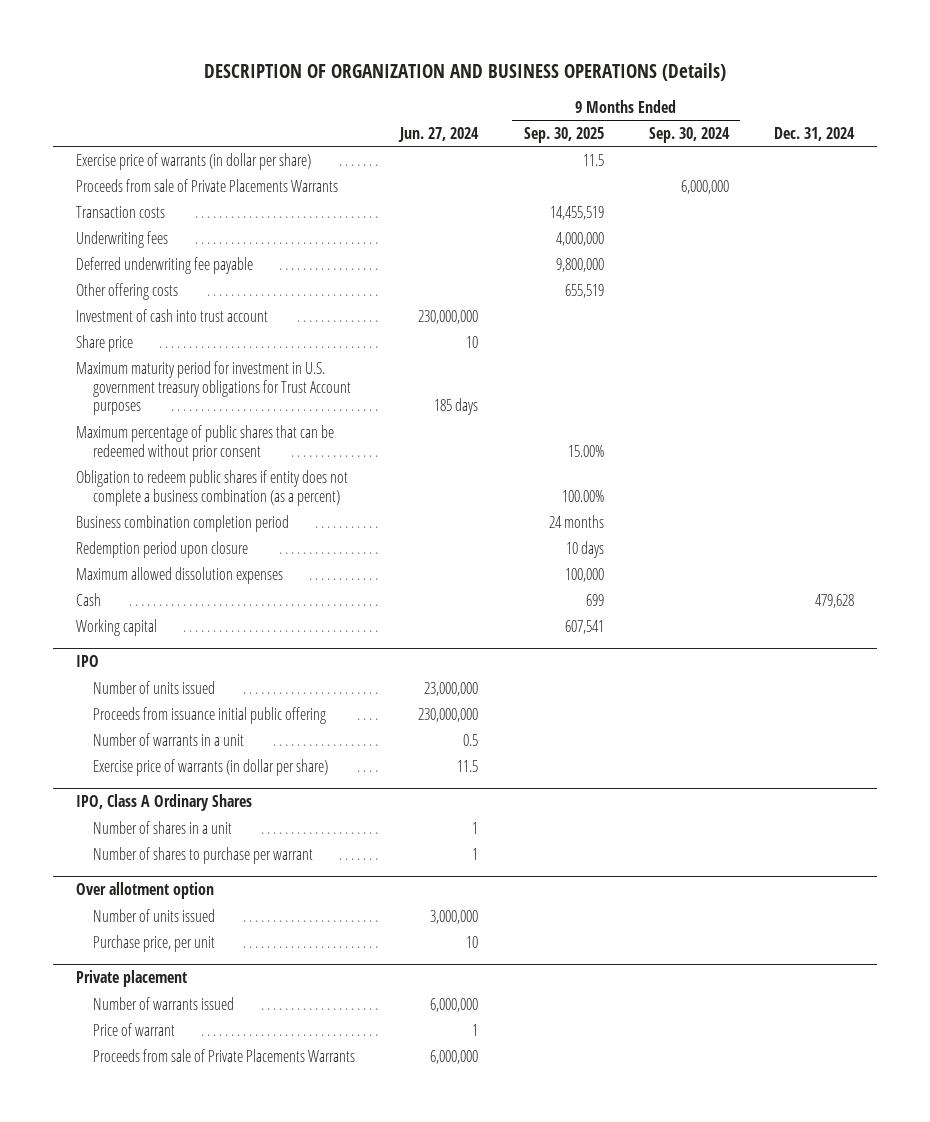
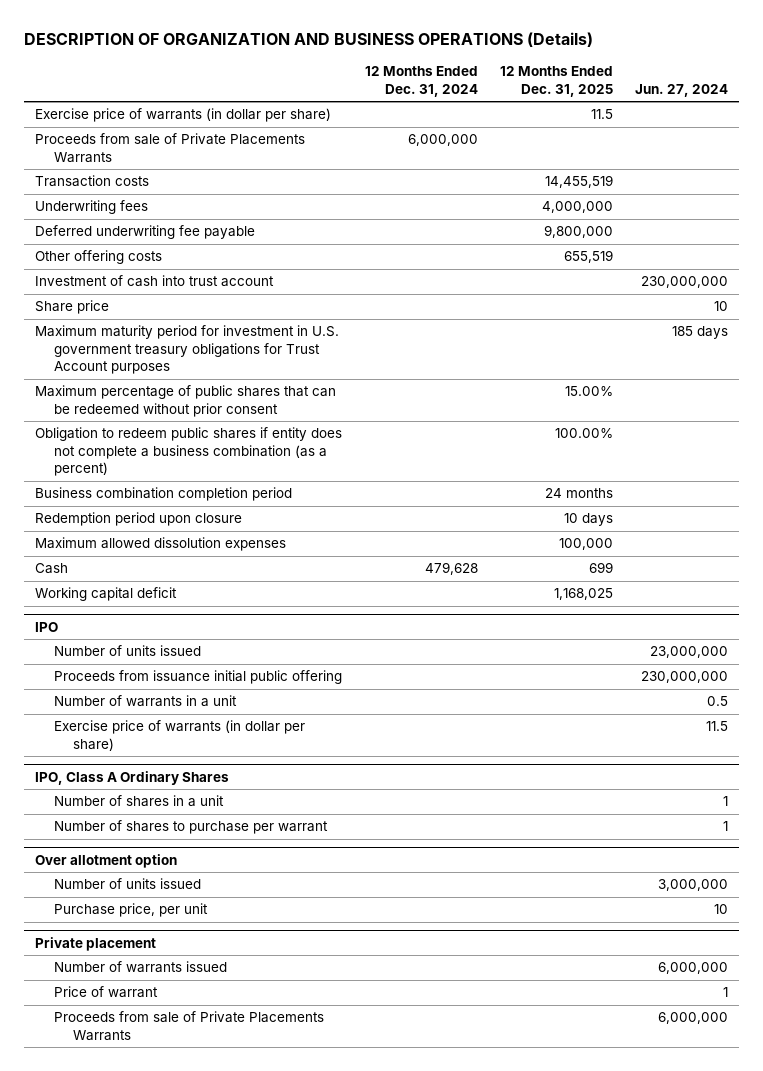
- | Jun. 27, 2024 | 9 Months Ended Sep. 30, 2025 | 9 Months Ended Sep. 30, 2024 | Dec. 31, 2024
+ | 12 Months Ended Dec. 31, 2024 | 12 Months Ended Dec. 31, 2025 | Jun. 27, 2024
- Working capital | | 607,541 | |
+ Working capital deficit | | 1,168,025 |

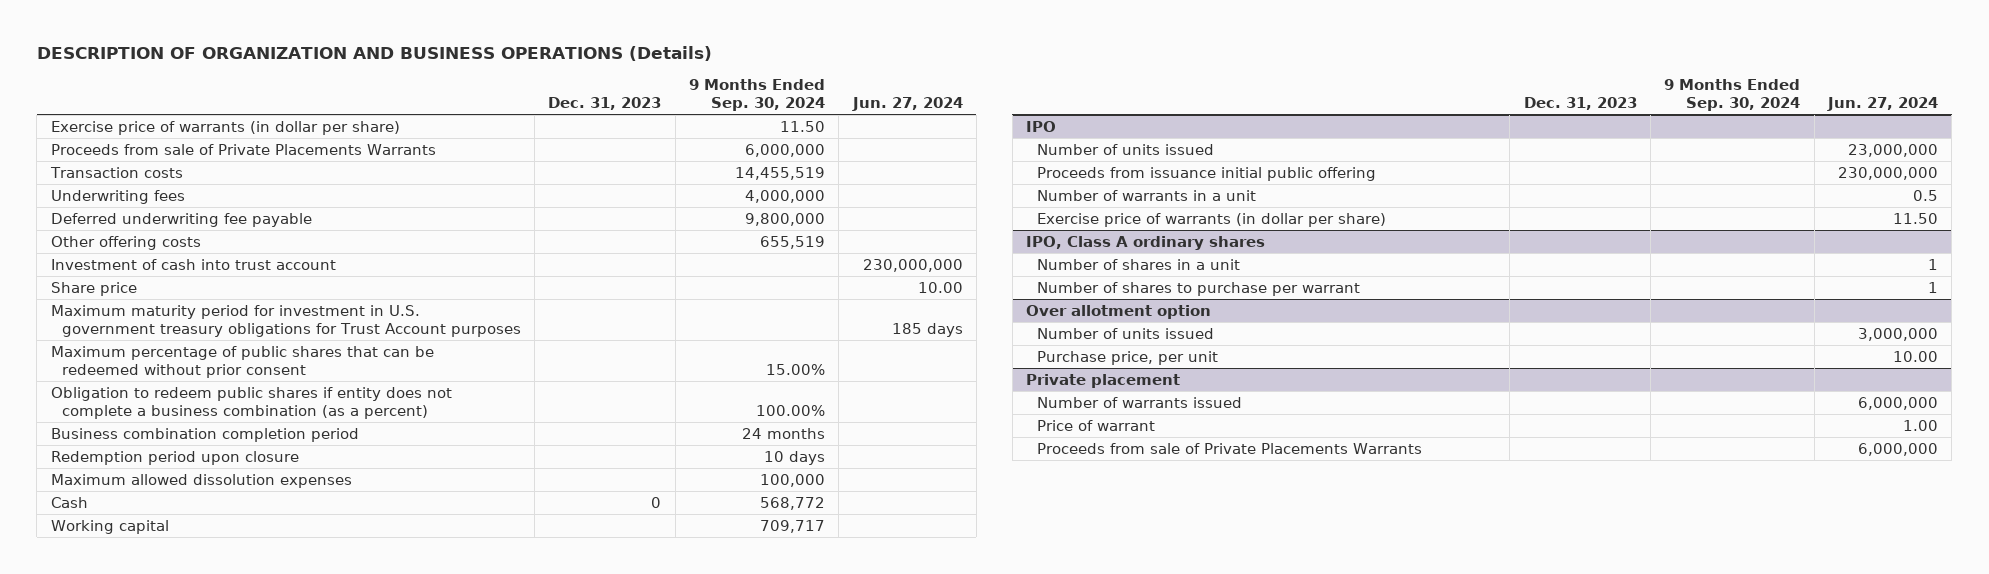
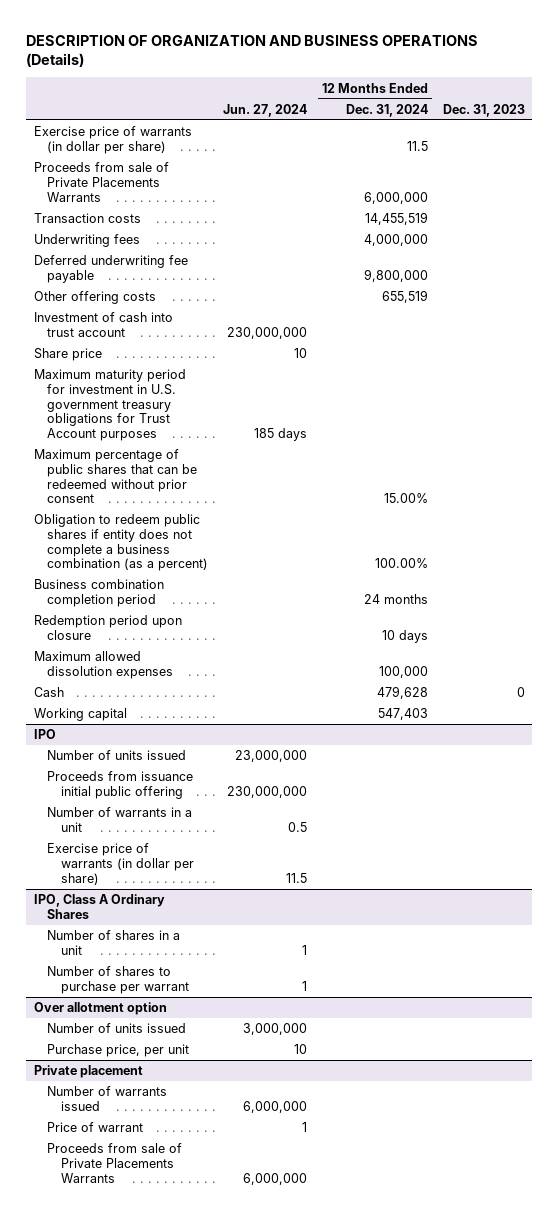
- | Dec. 31, 2023 | 9 Months Ended Sep. 30, 2024 | Jun. 27, 2024
+ | Jun. 27, 2024 | 12 Months Ended Dec. 31, 2024 | Dec. 31, 2023
- Share price | | | 10.00
+ Share price | 10 | |
@ IPO
- Exercise price of warrants (in dollar per share) | | | 11.50
- IPO, Class A ordinary shares
@ IPO
+ Exercise price of warrants (in dollar per share) | 11.5 | |
+ IPO, Class A Ordinary Shares
@ Over allotment option
- Purchase price, per unit | | | 10.00
+ Purchase price, per unit | 10 | |
@ Private placement
- Price of warrant | | | 1.00
+ Price of warrant | 1 | |

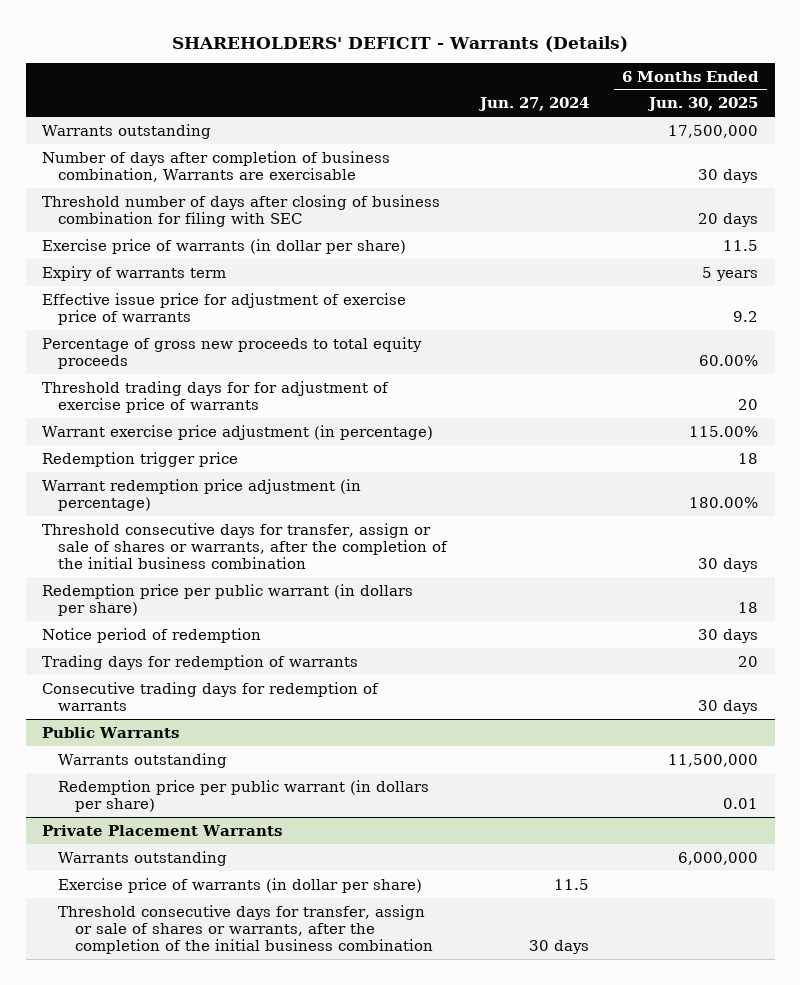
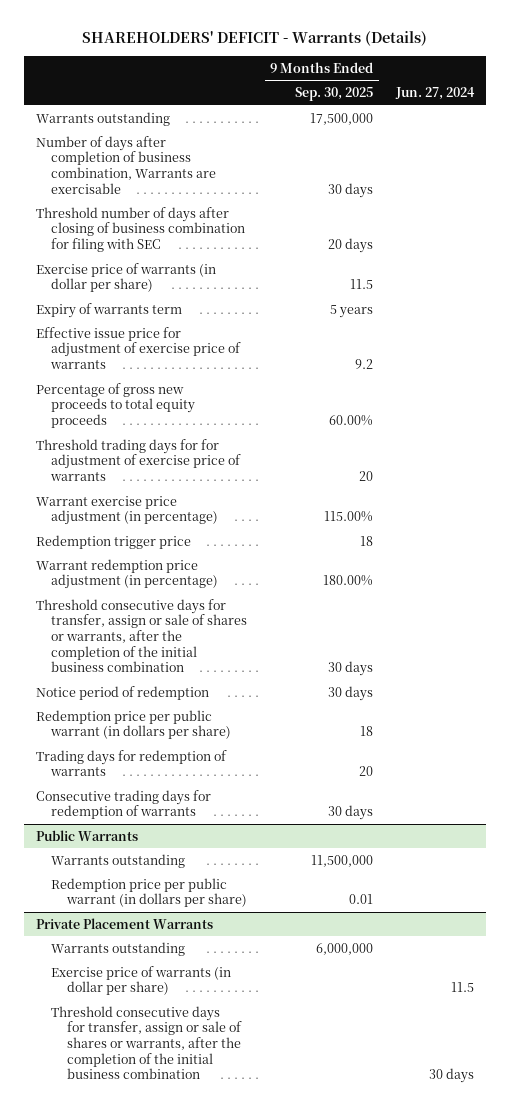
- | Jun. 27, 2024 | 6 Months Ended Jun. 30, 2025
+ | 9 Months Ended Sep. 30, 2025 | Jun. 27, 2024
moved down: Redemption price per public warrant (in dollars per share) | 18 |

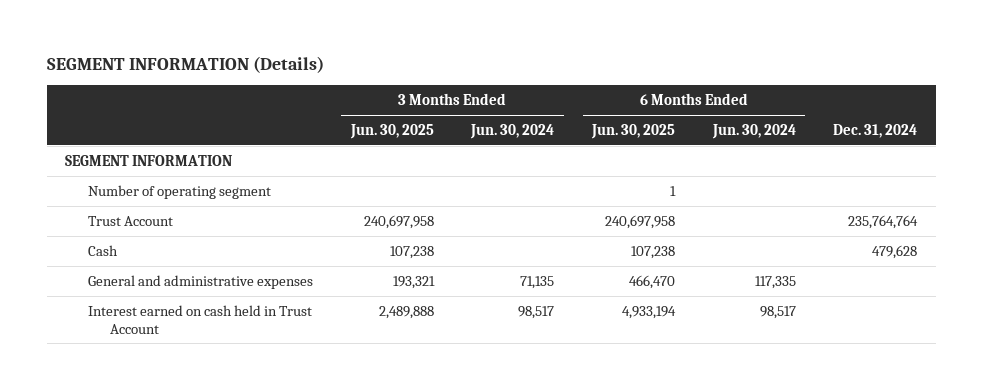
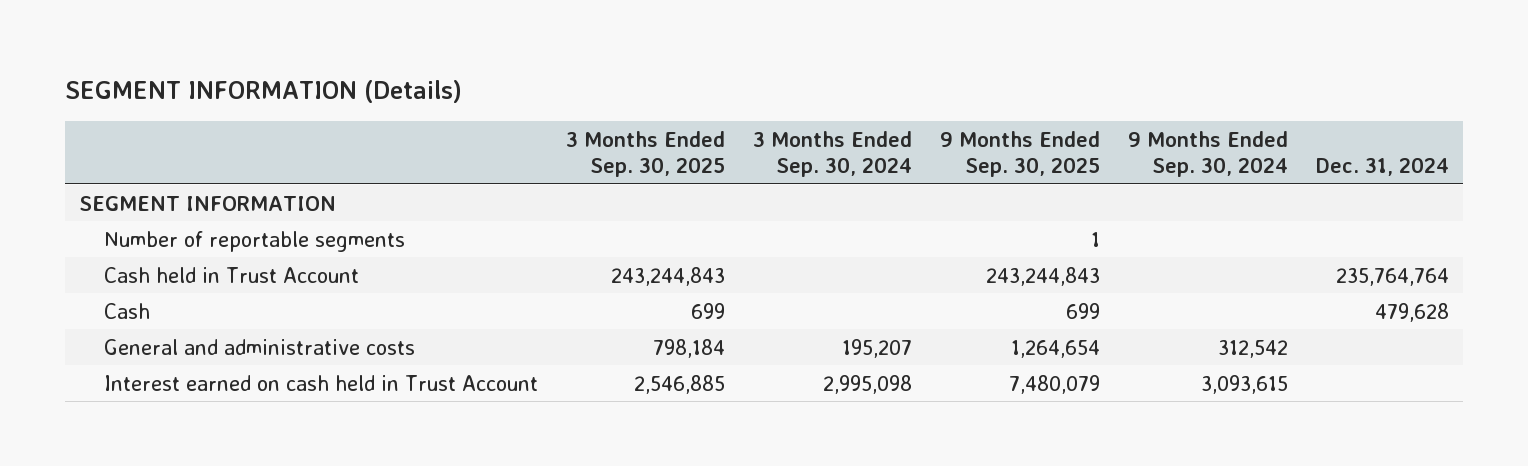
- | 3 Months Ended Jun. 30, 2025 | 3 Months Ended Jun. 30, 2024 | 6 Months Ended Jun. 30, 2025 | 6 Months Ended Jun. 30, 2024 | Dec. 31, 2024
+ | 3 Months Ended Sep. 30, 2025 | 3 Months Ended Sep. 30, 2024 | 9 Months Ended Sep. 30, 2025 | 9 Months Ended Sep. 30, 2024 | Dec. 31, 2024
- Number of operating segment | | | 1 | |
- Trust Account | 240,697,958 | | 240,697,958 | | 235,764,764
+ Number of reportable segments | | | 1 | |
+ Cash held in Trust Account | 243,244,843 | | 243,244,843 | | 235,764,764
- General and administrative expenses | 193,321 | 71,135 | 466,470 | 117,335 |
+ General and administrative costs | 798,184 | 195,207 | 1,264,654 | 312,542 |

